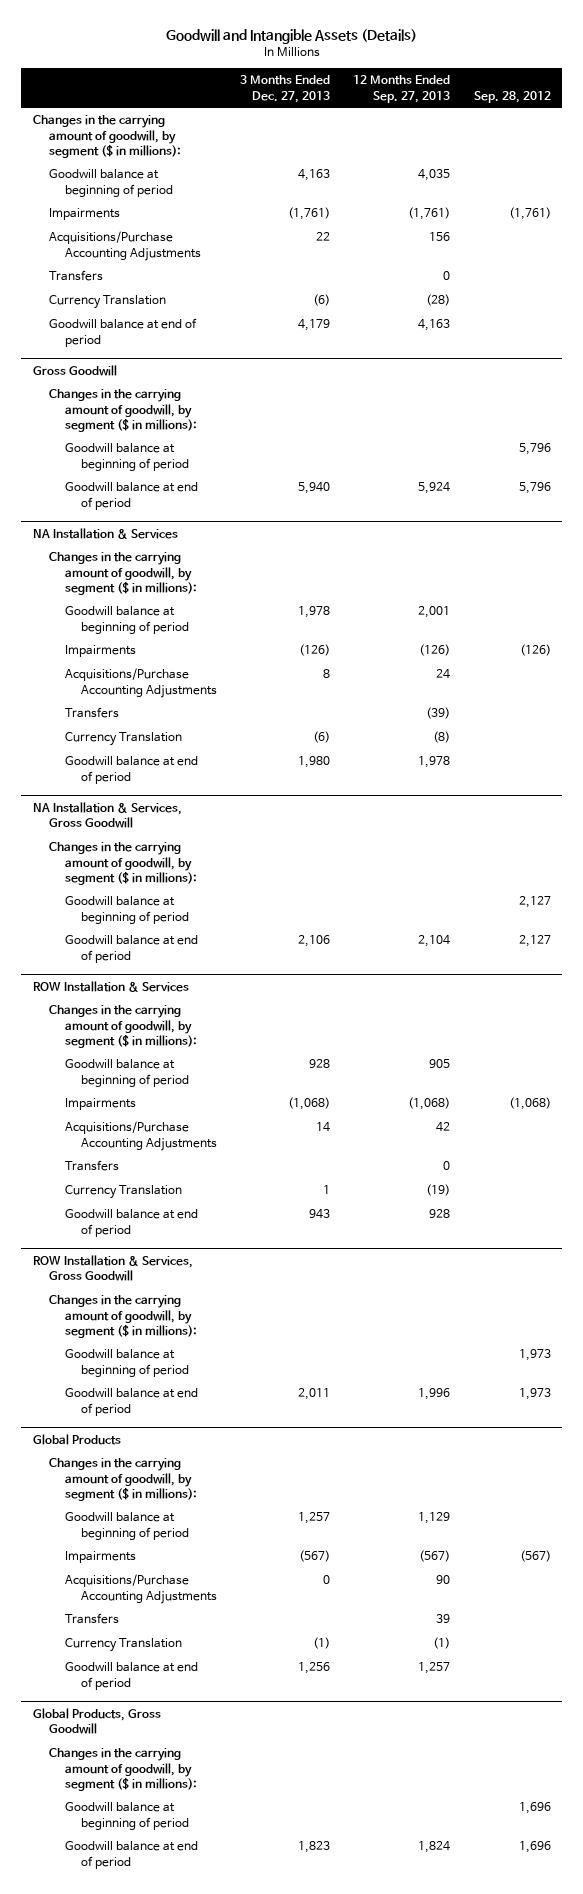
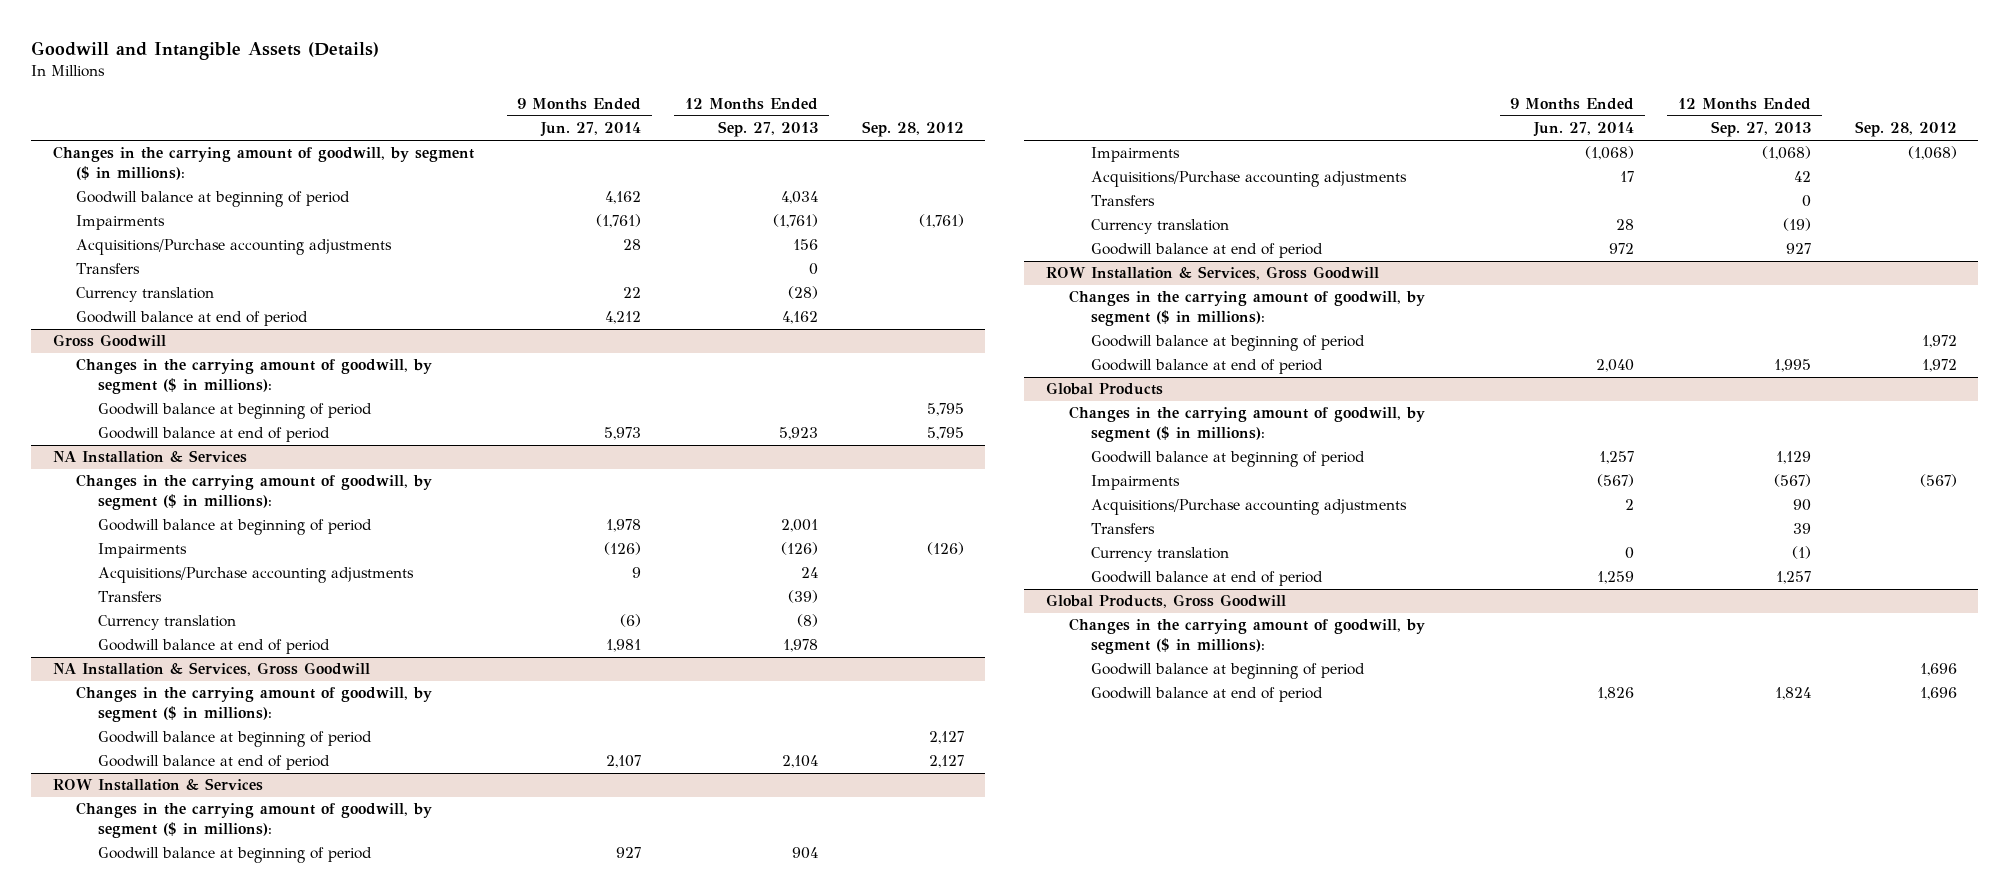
- | 3 Months Ended Dec. 27, 2013 | 12 Months Ended Sep. 27, 2013 | Sep. 28, 2012
+ | 9 Months Ended Jun. 27, 2014 | 12 Months Ended Sep. 27, 2013 | Sep. 28, 2012
- Goodwill balance at beginning of period | 4,163 | 4,035 |
+ Goodwill balance at beginning of period | 4,162 | 4,034 |
- Acquisitions/Purchase Accounting Adjustments | 22 | 156 |
+ Acquisitions/Purchase accounting adjustments | 28 | 156 |
- Currency Translation | (6) | (28) |
- Goodwill balance at end of period | 4,179 | 4,163 |
+ Currency translation | 22 | (28) |
+ Goodwill balance at end of period | 4,212 | 4,162 |
@ Gross Goodwill
- Goodwill balance at beginning of period | | | 5,796
- Goodwill balance at end of period | 5,940 | 5,924 | 5,796
+ Goodwill balance at beginning of period | | | 5,795
+ Goodwill balance at end of period | 5,973 | 5,923 | 5,795
@ NA Installation & Services
- Acquisitions/Purchase Accounting Adjustments | 8 | 24 |
+ Acquisitions/Purchase accounting adjustments | 9 | 24 |
- Currency Translation | (6) | (8) |
+ Currency translation | (6) | (8) |
@ ROW Installation & Services
- Goodwill balance at beginning of period | 928 | 905 |
+ Goodwill balance at beginning of period | 927 | 904 |
- Acquisitions/Purchase Accounting Adjustments | 14 | 42 |
+ Acquisitions/Purchase accounting adjustments | 17 | 42 |
- Currency Translation | 1 | (19) |
- Goodwill balance at end of period | 943 | 928 |
+ Currency translation | 28 | (19) |
+ Goodwill balance at end of period | 972 | 927 |
@ ROW Installation & Services, Gross Goodwill
- Goodwill balance at beginning of period | | | 1,973
- Goodwill balance at end of period | 2,011 | 1,996 | 1,973
+ Goodwill balance at beginning of period | | | 1,972
+ Goodwill balance at end of period | 2,040 | 1,995 | 1,972
@ Global Products
- Acquisitions/Purchase Accounting Adjustments | 0 | 90 |
+ Acquisitions/Purchase accounting adjustments | 2 | 90 |
- Currency Translation | (1) | (1) |
+ Currency translation | 0 | (1) |

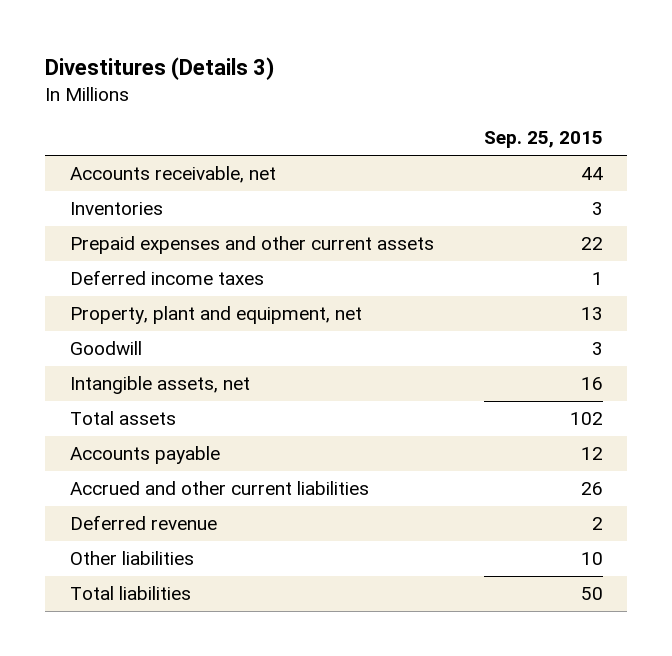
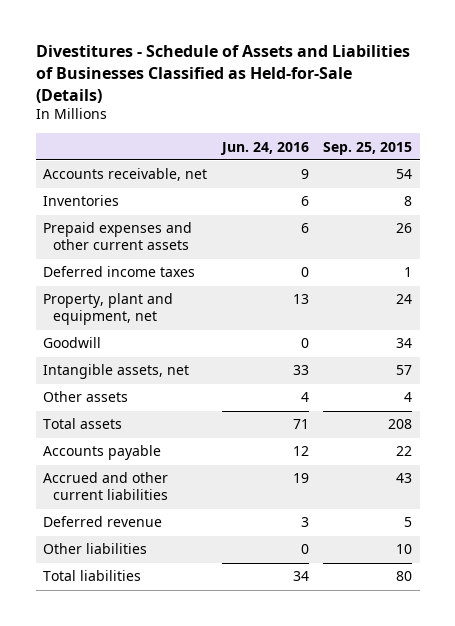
- Divestitures (Details 3)
+ Divestitures - Schedule of Assets and Liabilities of Businesses Classified as Held-for-Sale (Details)
- | Sep. 25, 2015
+ | Jun. 24, 2016 | Sep. 25, 2015
- Accounts receivable, net | 44
- Inventories | 3
- Prepaid expenses and other current assets | 22
+ Accounts receivable, net | 9 | 54
+ Inventories | 6 | 8
+ Prepaid expenses and other current assets | 6 | 26
- Property, plant and equipment, net | 13
- Goodwill | 3
- Intangible assets, net | 16
- Total assets | 102
- Accounts payable | 12
- Accrued and other current liabilities | 26
- Deferred revenue | 2
+ Property, plant and equipment, net | 13 | 24
+ Goodwill | 0 | 34
+ Intangible assets, net | 33 | 57
+ Other assets | 4 | 4
+ Total assets | 71 | 208
+ Accounts payable | 12 | 22
+ Accrued and other current liabilities | 19 | 43
+ Deferred revenue | 3 | 5
- Total liabilities | 50
+ Total liabilities | 34 | 80

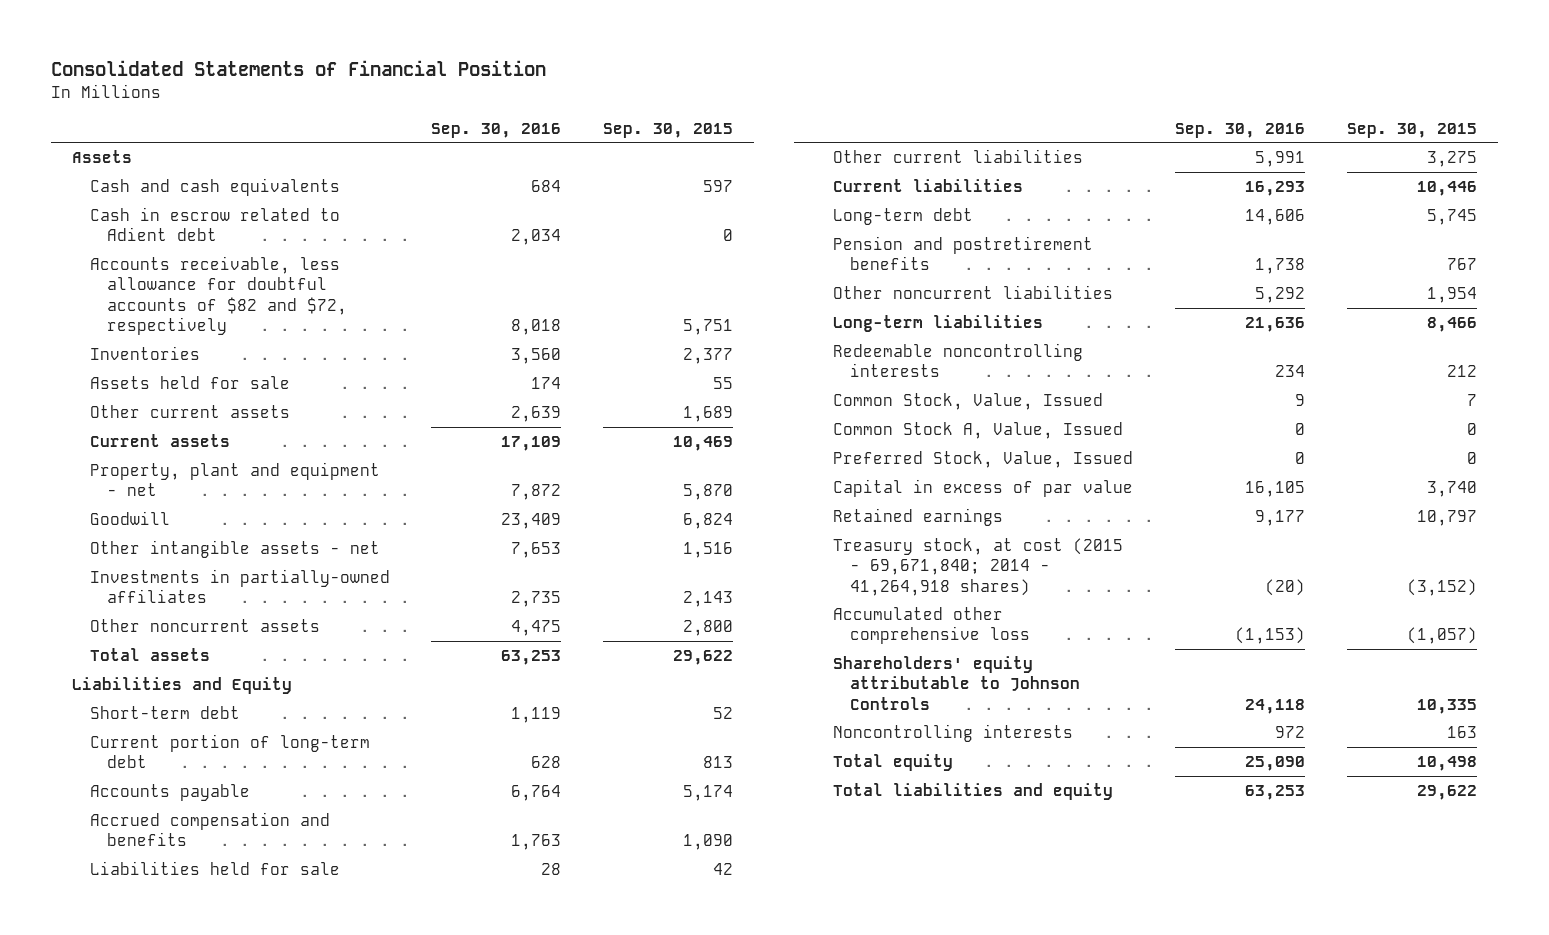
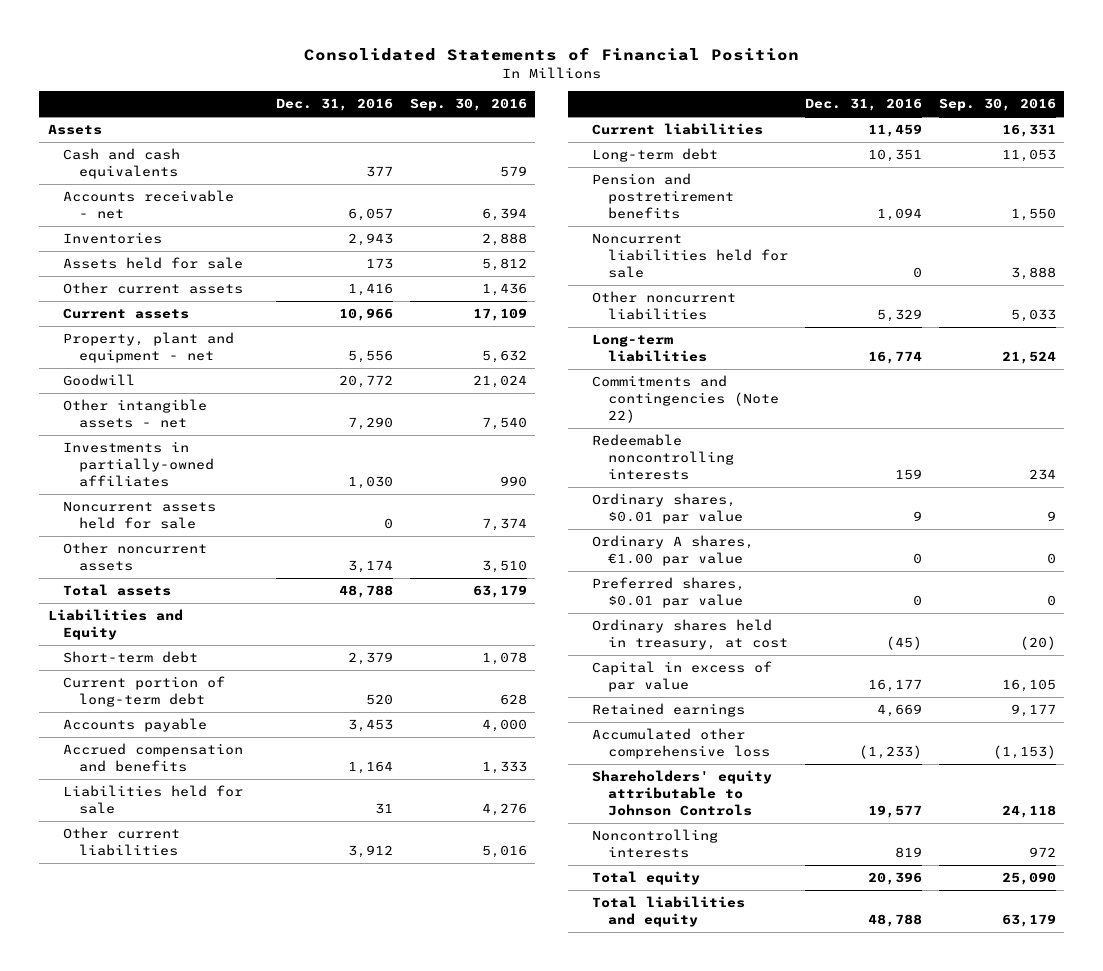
- | Sep. 30, 2016 | Sep. 30, 2015
+ | Dec. 31, 2016 | Sep. 30, 2016
- Cash and cash equivalents | 684 | 597
- Cash in escrow related to Adient debt | 2,034 | 0
- Accounts receivable, less allowance for doubtful accounts of $82 and $72, respectively | 8,018 | 5,751
- Inventories | 3,560 | 2,377
- Assets held for sale | 174 | 55
- Other current assets | 2,639 | 1,689
+ Cash and cash equivalents | 377 | 579
+ Accounts receivable - net | 6,057 | 6,394
+ Inventories | 2,943 | 2,888
+ Assets held for sale | 173 | 5,812
+ Other current assets | 1,416 | 1,436
- Property, plant and equipment - net | 7,872 | 5,870
- Goodwill | 23,409 | 6,824
- Other intangible assets - net | 7,653 | 1,516
- Investments in partially-owned affiliates | 2,735 | 2,143
- Other noncurrent assets | 4,475 | 2,800
- Total assets | 63,253 | 29,622
+ Property, plant and equipment - net | 5,556 | 5,632
+ Goodwill | 20,772 | 21,024
+ Other intangible assets - net | 7,290 | 7,540
+ Investments in partially-owned affiliates | 1,030 | 990
+ Noncurrent assets held for sale | 0 | 7,374
+ Other noncurrent assets | 3,174 | 3,510
+ Total assets | 48,788 | 63,179
- Short-term debt | 1,119 | 52
+ Short-term debt | 2,379 | 1,078
- Accounts payable | 6,764 | 5,174
- Accrued compensation and benefits | 1,763 | 1,090
- Liabilities held for sale | 28 | 42
- Other current liabilities | 5,991 | 3,275
- Current liabilities | 16,293 | 10,446
- Long-term debt | 14,606 | 5,745
- Pension and postretirement benefits | 1,738 | 767
- Other noncurrent liabilities | 5,292 | 1,954
- Long-term liabilities | 21,636 | 8,466
+ Accounts payable | 3,453 | 4,000
+ Accrued compensation and benefits | 1,164 | 1,333
+ Liabilities held for sale | 31 | 4,276
+ Other current liabilities | 3,912 | 5,016
+ Current liabilities | 11,459 | 16,331
+ Long-term debt | 10,351 | 11,053
+ Pension and postretirement benefits | 1,094 | 1,550
+ Noncurrent liabilities held for sale | 0 | 3,888
+ Other noncurrent liabilities | 5,329 | 5,033
+ Long-term liabilities | 16,774 | 21,524
+ Commitments and contingencies (Note 22)
- Common Stock, Value, Issued | 9 | 7
- Common Stock A, Value, Issued | 0 | 0
- Preferred Stock, Value, Issued | 0 | 0
+ Ordinary shares, $0.01 par value | 9 | 9
+ Ordinary A shares, €1.00 par value | 0 | 0
+ Preferred shares, $0.01 par value | 0 | 0
+ Ordinary shares held in treasury, at cost | (45) | (20)
- Treasury stock, at cost (2015 - 69,671,840; 2014 - 41,264,918 shares) | (20) | (3,152)
- Total liabilities and equity | 63,253 | 29,622
+ Total liabilities and equity | 48,788 | 63,179

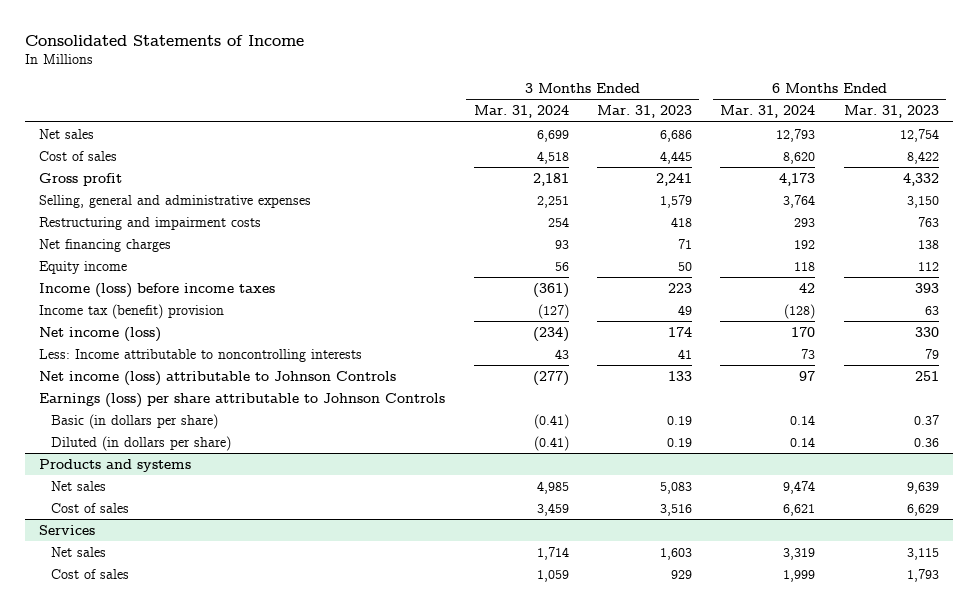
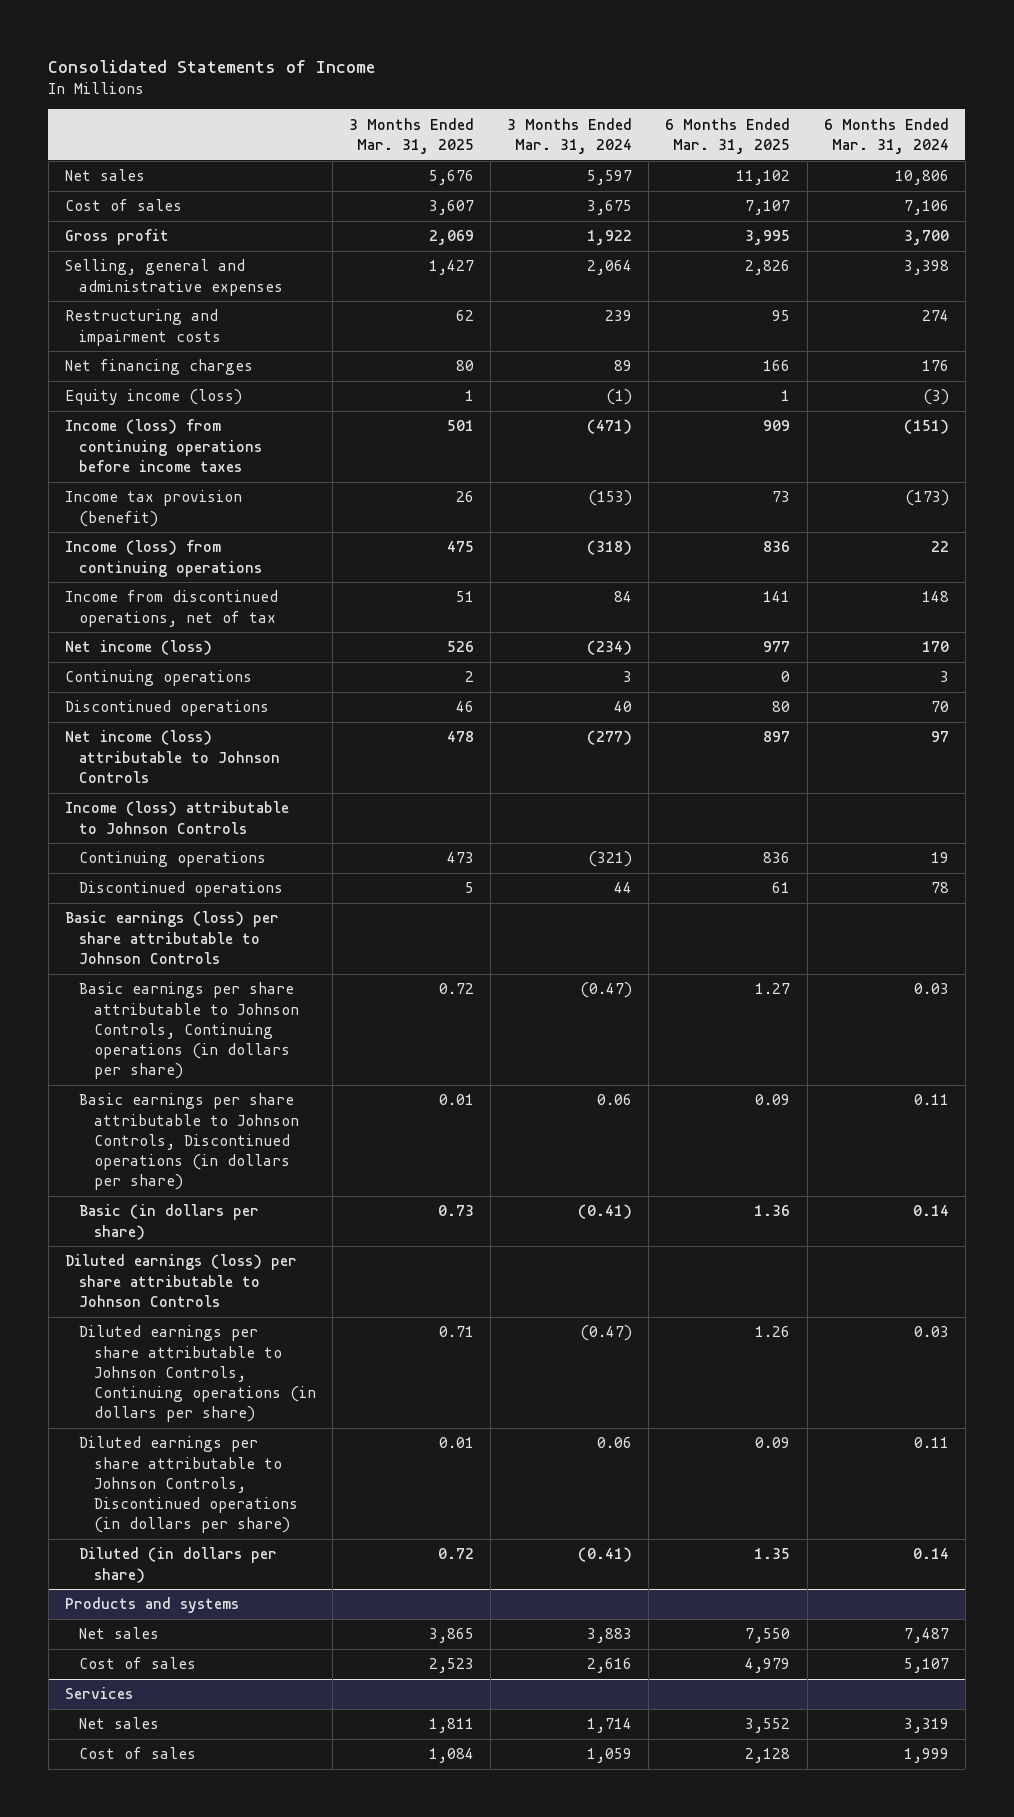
- | 3 Months Ended Mar. 31, 2024 | 3 Months Ended Mar. 31, 2023 | 6 Months Ended Mar. 31, 2024 | 6 Months Ended Mar. 31, 2023
+ | 3 Months Ended Mar. 31, 2025 | 3 Months Ended Mar. 31, 2024 | 6 Months Ended Mar. 31, 2025 | 6 Months Ended Mar. 31, 2024
- Net sales | 6,699 | 6,686 | 12,793 | 12,754
- Cost of sales | 4,518 | 4,445 | 8,620 | 8,422
- Gross profit | 2,181 | 2,241 | 4,173 | 4,332
- Selling, general and administrative expenses | 2,251 | 1,579 | 3,764 | 3,150
- Restructuring and impairment costs | 254 | 418 | 293 | 763
- Net financing charges | 93 | 71 | 192 | 138
- Equity income | 56 | 50 | 118 | 112
- Income (loss) before income taxes | (361) | 223 | 42 | 393
- Income tax (benefit) provision | (127) | 49 | (128) | 63
+ Net sales | 5,676 | 5,597 | 11,102 | 10,806
+ Cost of sales | 3,607 | 3,675 | 7,107 | 7,106
+ Gross profit | 2,069 | 1,922 | 3,995 | 3,700
+ Selling, general and administrative expenses | 1,427 | 2,064 | 2,826 | 3,398
+ Restructuring and impairment costs | 62 | 239 | 95 | 274
+ Net financing charges | 80 | 89 | 166 | 176
+ Equity income (loss) | 1 | (1) | 1 | (3)
+ Income (loss) from continuing operations before income taxes | 501 | (471) | 909 | (151)
+ Income tax provision (benefit) | 26 | (153) | 73 | (173)
+ Income (loss) from continuing operations | 475 | (318) | 836 | 22
+ Income from discontinued operations, net of tax | 51 | 84 | 141 | 148
- Less: Income attributable to noncontrolling interests | 43 | 41 | 73 | 79
+ Continuing operations | 2 | 3 | 0 | 3
+ Discontinued operations | 46 | 40 | 80 | 70
- Earnings (loss) per share attributable to Johnson Controls
+ Income (loss) attributable to Johnson Controls
+ Continuing operations | 473 | (321) | 836 | 19
+ Discontinued operations | 5 | 44 | 61 | 78
+ Basic earnings (loss) per share attributable to Johnson Controls
+ Basic earnings per share attributable to Johnson Controls, Continuing operations (in dollars per share) | 0.72 | (0.47) | 1.27 | 0.03
+ Basic earnings per share attributable to Johnson Controls, Discontinued operations (in dollars per share) | 0.01 | 0.06 | 0.09 | 0.11
+ Diluted earnings (loss) per share attributable to Johnson Controls
+ Diluted earnings per share attributable to Johnson Controls, Continuing operations (in dollars per share) | 0.71 | (0.47) | 1.26 | 0.03
+ Diluted earnings per share attributable to Johnson Controls, Discontinued operations (in dollars per share) | 0.01 | 0.06 | 0.09 | 0.11
@ Products and systems
- Net sales | 4,985 | 5,083 | 9,474 | 9,639
- Cost of sales | 3,459 | 3,516 | 6,621 | 6,629
+ Net sales | 3,865 | 3,883 | 7,550 | 7,487
+ Cost of sales | 2,523 | 2,616 | 4,979 | 5,107

